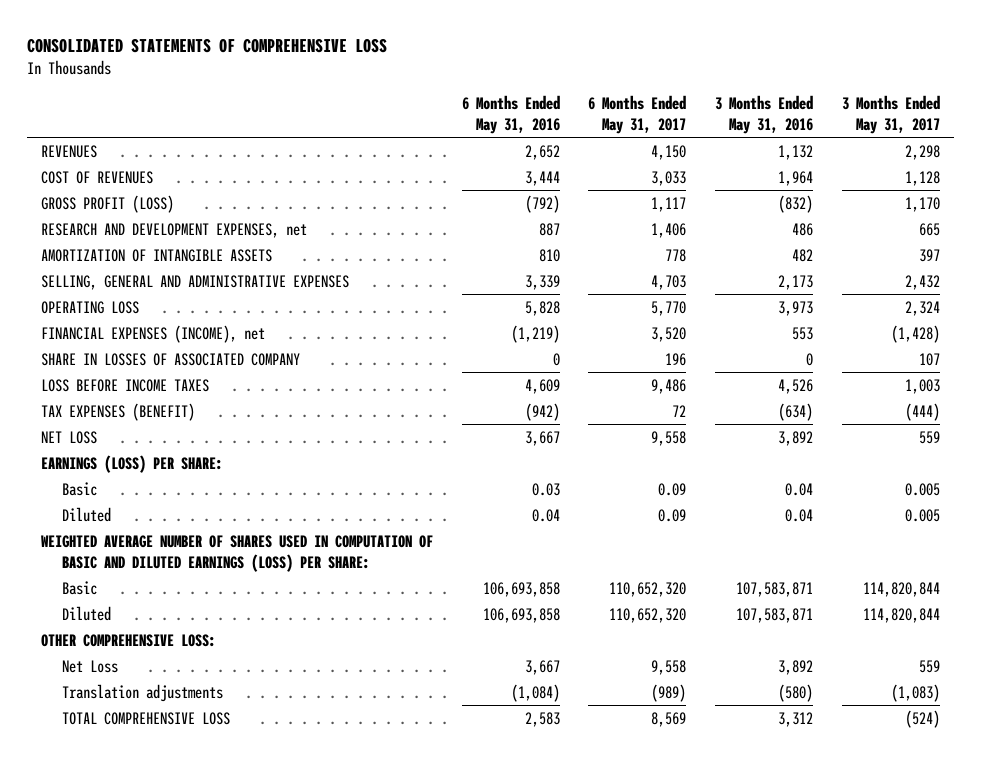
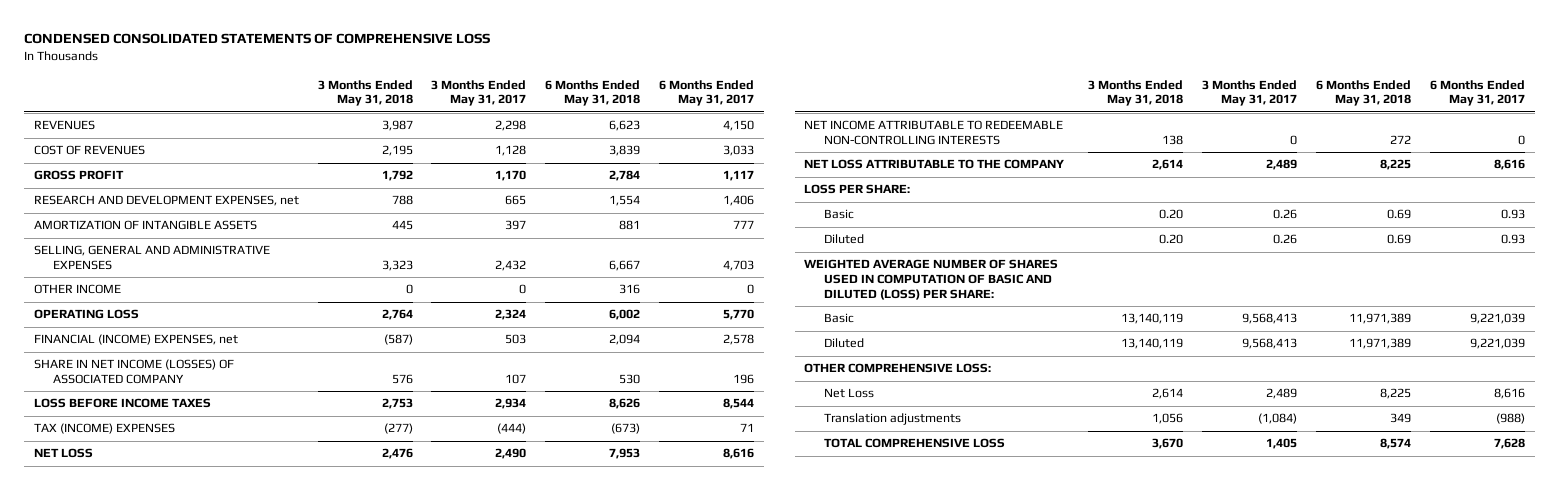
- CONSOLIDATED STATEMENTS OF COMPREHENSIVE LOSS
+ CONDENSED CONSOLIDATED STATEMENTS OF COMPREHENSIVE LOSS
- | 6 Months Ended May 31, 2016 | 6 Months Ended May 31, 2017 | 3 Months Ended May 31, 2016 | 3 Months Ended May 31, 2017
+ | 3 Months Ended May 31, 2018 | 3 Months Ended May 31, 2017 | 6 Months Ended May 31, 2018 | 6 Months Ended May 31, 2017
- GROSS PROFIT (LOSS) | (792) | 1,117 | (832) | 1,170
+ GROSS PROFIT | 1,792 | 1,170 | 2,784 | 1,117
- AMORTIZATION OF INTANGIBLE ASSETS | 810 | 778 | 482 | 397
+ AMORTIZATION OF INTANGIBLE ASSETS | 445 | 397 | 881 | 777
+ OTHER INCOME | 0 | 0 | 316 | 0
- FINANCIAL EXPENSES (INCOME), net | (1,219) | 3,520 | 553 | (1,428)
- SHARE IN LOSSES OF ASSOCIATED COMPANY | 0 | 196 | 0 | 107
- LOSS BEFORE INCOME TAXES | 4,609 | 9,486 | 4,526 | 1,003
- TAX EXPENSES (BENEFIT) | (942) | 72 | (634) | (444)
- NET LOSS | 3,667 | 9,558 | 3,892 | 559
- EARNINGS (LOSS) PER SHARE:
- Basic | 0.03 | 0.09 | 0.04 | 0.005
- Diluted | 0.04 | 0.09 | 0.04 | 0.005
- WEIGHTED AVERAGE NUMBER OF SHARES USED IN COMPUTATION OF BASIC AND DILUTED EARNINGS (LOSS) PER SHARE:
- Basic | 106,693,858 | 110,652,320 | 107,583,871 | 114,820,844
- Diluted | 106,693,858 | 110,652,320 | 107,583,871 | 114,820,844
+ FINANCIAL (INCOME) EXPENSES, net | (587) | 503 | 2,094 | 2,578
+ SHARE IN NET INCOME (LOSSES) OF ASSOCIATED COMPANY | 576 | 107 | 530 | 196
+ LOSS BEFORE INCOME TAXES | 2,753 | 2,934 | 8,626 | 8,544
+ TAX (INCOME) EXPENSES | (277) | (444) | (673) | 71
+ NET LOSS | 2,476 | 2,490 | 7,953 | 8,616
+ NET INCOME ATTRIBUTABLE TO REDEEMABLE NON-CONTROLLING INTERESTS | 138 | 0 | 272 | 0
+ NET LOSS ATTRIBUTABLE TO THE COMPANY | 2,614 | 2,489 | 8,225 | 8,616
+ LOSS PER SHARE:
+ Basic | 0.20 | 0.26 | 0.69 | 0.93
+ Diluted | 0.20 | 0.26 | 0.69 | 0.93
+ WEIGHTED AVERAGE NUMBER OF SHARES USED IN COMPUTATION OF BASIC AND DILUTED (LOSS) PER SHARE:
+ Basic | 13,140,119 | 9,568,413 | 11,971,389 | 9,221,039
+ Diluted | 13,140,119 | 9,568,413 | 11,971,389 | 9,221,039
- Net Loss | 3,667 | 9,558 | 3,892 | 559
- Translation adjustments | (1,084) | (989) | (580) | (1,083)
- TOTAL COMPREHENSIVE LOSS | 2,583 | 8,569 | 3,312 | (524)
+ Net Loss | 2,614 | 2,489 | 8,225 | 8,616
+ Translation adjustments | 1,056 | (1,084) | 349 | (988)
+ TOTAL COMPREHENSIVE LOSS | 3,670 | 1,405 | 8,574 | 7,628

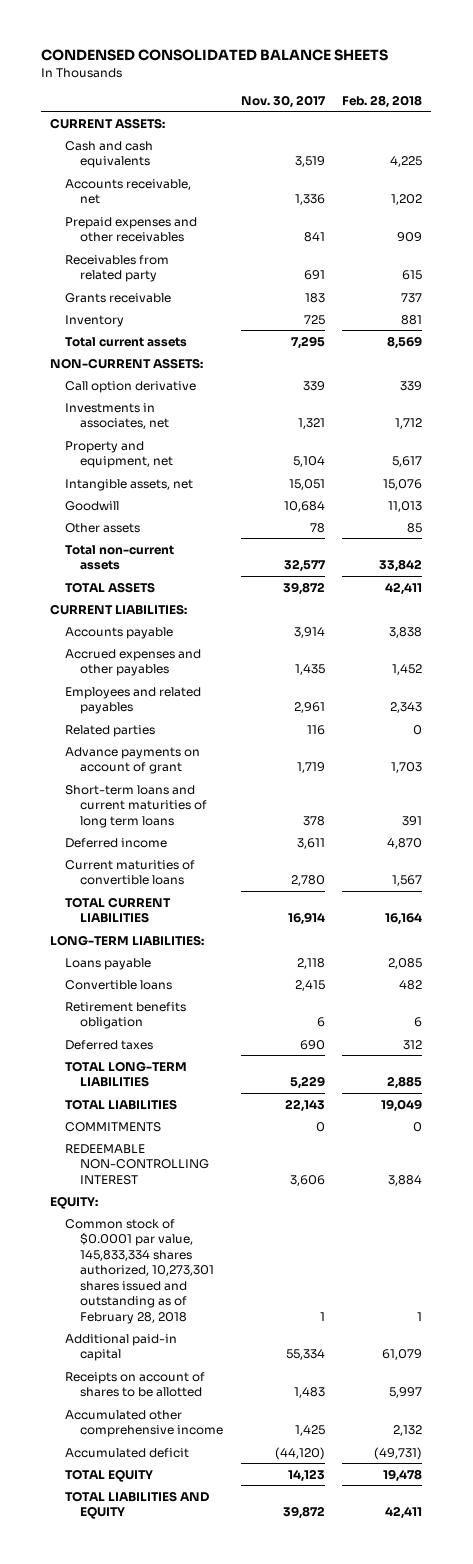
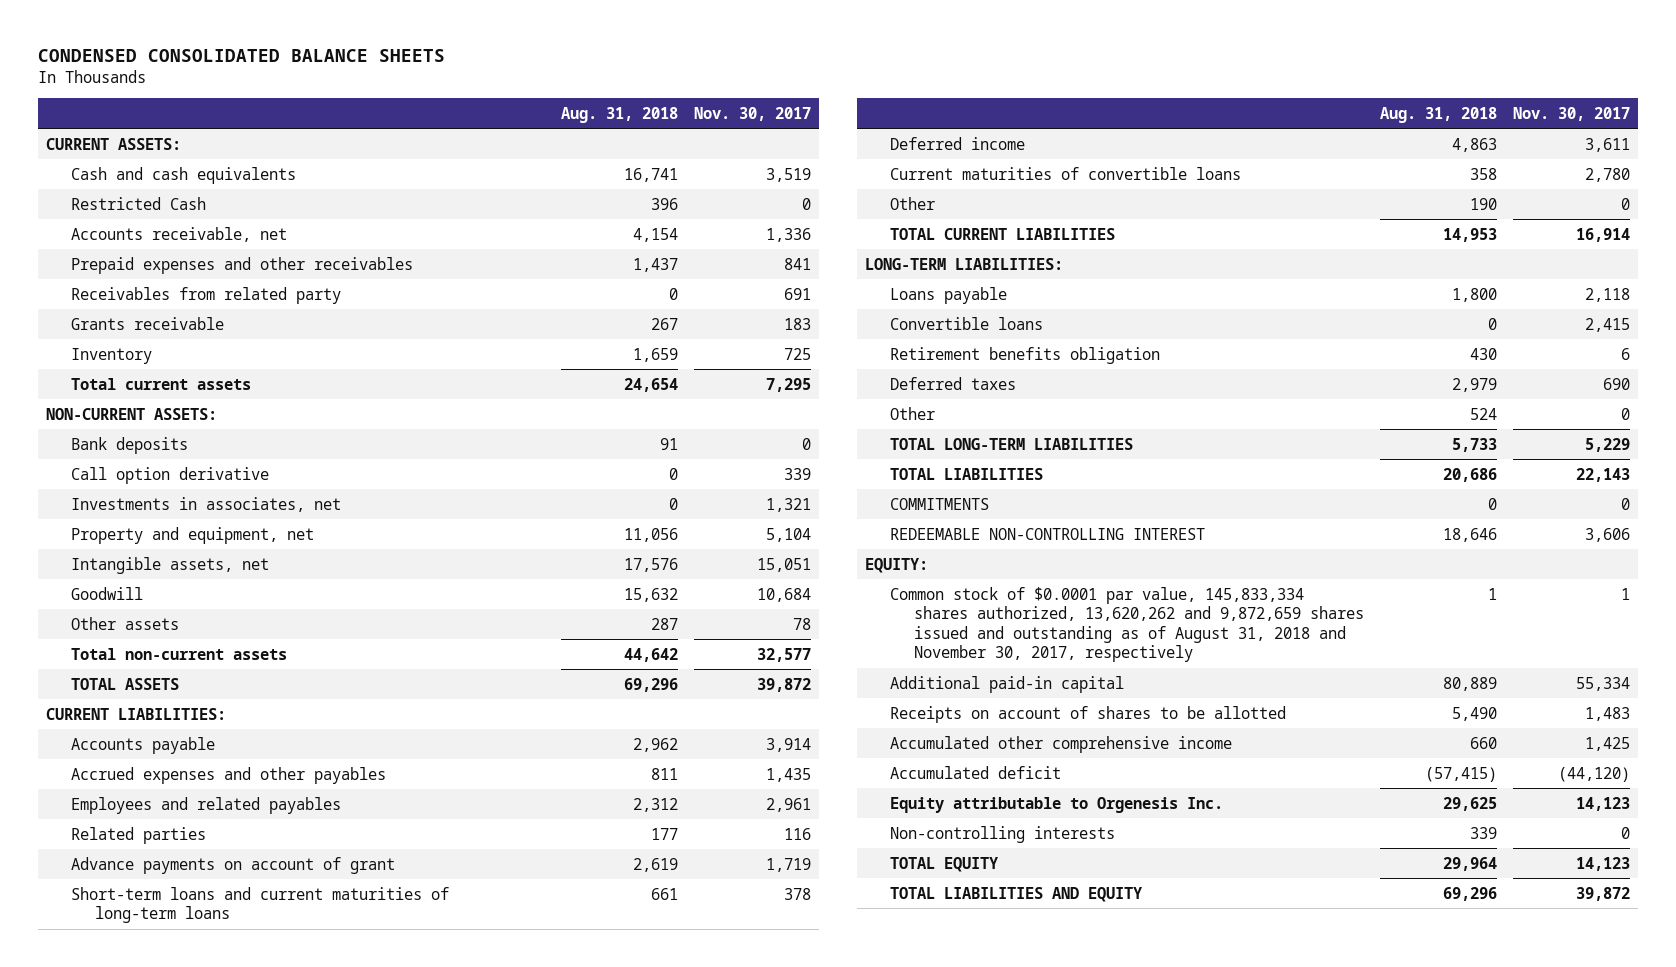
- | Nov. 30, 2017 | Feb. 28, 2018
+ | Aug. 31, 2018 | Nov. 30, 2017
+ Restricted Cash | 396 | 0
+ Bank deposits | 91 | 0
- Short-term loans and current maturities of long term loans | 378 | 391
+ Short-term loans and current maturities of long-term loans | 661 | 378
+ Other | 190 | 0
+ Other | 524 | 0
- Common stock of $0.0001 par value, 145,833,334 shares authorized, 10,273,301 shares issued and outstanding as of February 28, 2018 | 1 | 1
+ Common stock of $0.0001 par value, 145,833,334 shares authorized, 13,620,262 and 9,872,659 shares issued and outstanding as of August 31, 2018 and November 30, 2017, respectively | 1 | 1
+ Equity attributable to Orgenesis Inc. | 29,625 | 14,123
+ Non-controlling interests | 339 | 0

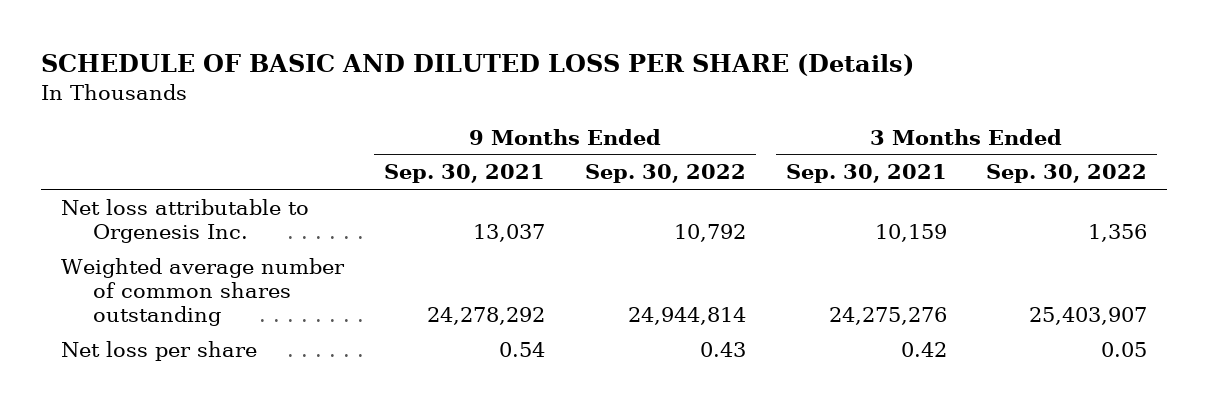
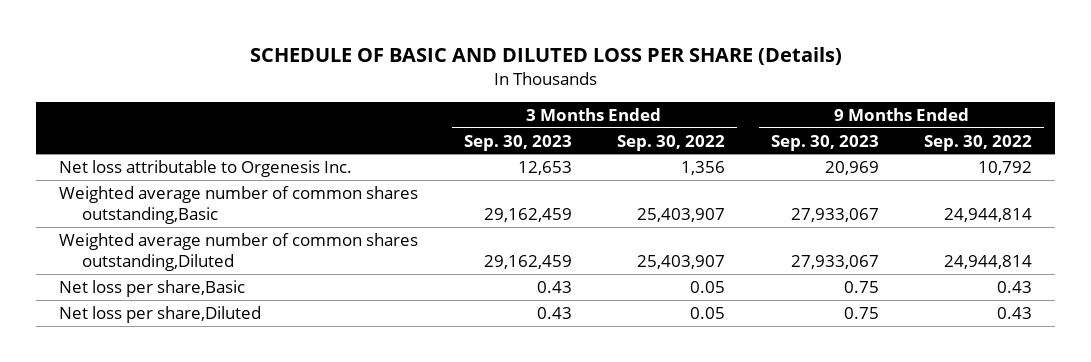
- | 9 Months Ended Sep. 30, 2021 | 9 Months Ended Sep. 30, 2022 | 3 Months Ended Sep. 30, 2021 | 3 Months Ended Sep. 30, 2022
+ | 3 Months Ended Sep. 30, 2023 | 3 Months Ended Sep. 30, 2022 | 9 Months Ended Sep. 30, 2023 | 9 Months Ended Sep. 30, 2022
- Weighted average number of common shares outstanding | 24,278,292 | 24,944,814 | 24,275,276 | 25,403,907
- Net loss per share | 0.54 | 0.43 | 0.42 | 0.05
+ Weighted average number of common shares outstanding,Basic | 29,162,459 | 25,403,907 | 27,933,067 | 24,944,814
+ Weighted average number of common shares outstanding,Diluted | 29,162,459 | 25,403,907 | 27,933,067 | 24,944,814
+ Net loss per share,Basic | 0.43 | 0.05 | 0.75 | 0.43
+ Net loss per share,Diluted | 0.43 | 0.05 | 0.75 | 0.43

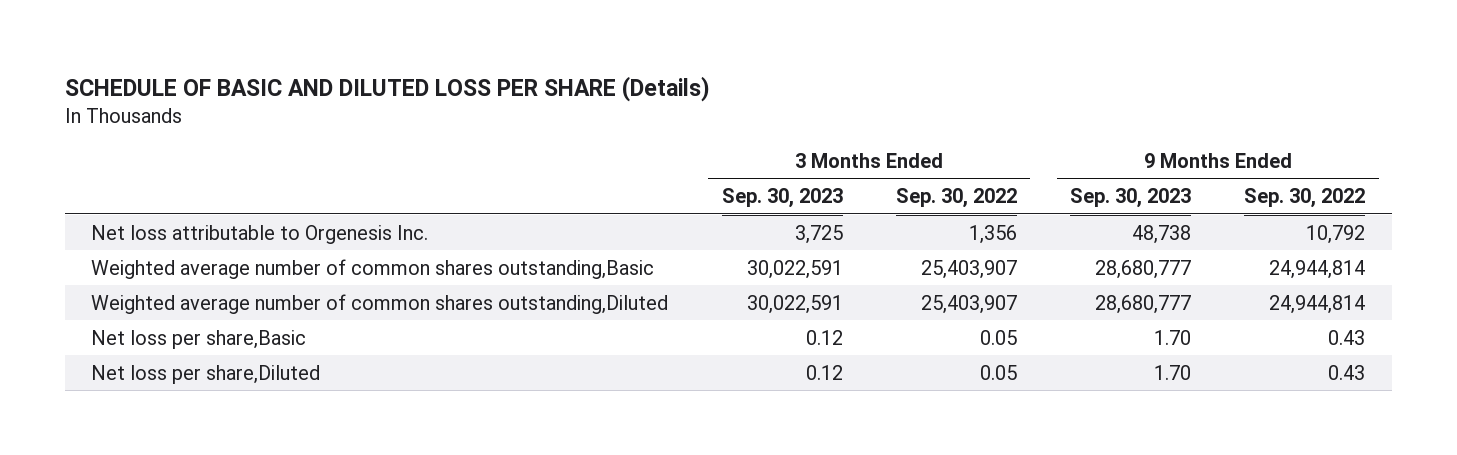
- Net loss attributable to Orgenesis Inc. | 12,653 | 1,356 | 20,969 | 10,792
- Weighted average number of common shares outstanding,Basic | 29,162,459 | 25,403,907 | 27,933,067 | 24,944,814
- Weighted average number of common shares outstanding,Diluted | 29,162,459 | 25,403,907 | 27,933,067 | 24,944,814
- Net loss per share,Basic | 0.43 | 0.05 | 0.75 | 0.43
- Net loss per share,Diluted | 0.43 | 0.05 | 0.75 | 0.43
+ Net loss attributable to Orgenesis Inc. | 3,725 | 1,356 | 48,738 | 10,792
+ Weighted average number of common shares outstanding,Basic | 30,022,591 | 25,403,907 | 28,680,777 | 24,944,814
+ Weighted average number of common shares outstanding,Diluted | 30,022,591 | 25,403,907 | 28,680,777 | 24,944,814
+ Net loss per share,Basic | 0.12 | 0.05 | 1.70 | 0.43
+ Net loss per share,Diluted | 0.12 | 0.05 | 1.70 | 0.43

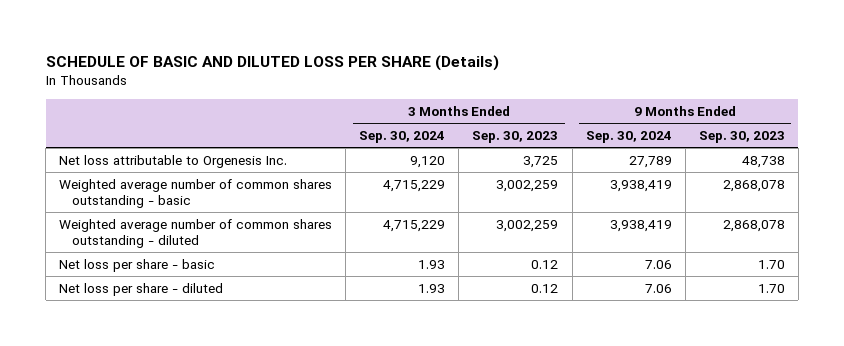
- | 3 Months Ended Sep. 30, 2023 | 3 Months Ended Sep. 30, 2022 | 9 Months Ended Sep. 30, 2023 | 9 Months Ended Sep. 30, 2022
+ | 3 Months Ended Sep. 30, 2024 | 3 Months Ended Sep. 30, 2023 | 9 Months Ended Sep. 30, 2024 | 9 Months Ended Sep. 30, 2023
- Weighted average number of common shares outstanding,Basic | 30,022,591 | 25,403,907 | 28,680,777 | 24,944,814
- Weighted average number of common shares outstanding,Diluted | 30,022,591 | 25,403,907 | 28,680,777 | 24,944,814
- Net loss per share,Basic | 0.12 | 0.05 | 1.70 | 0.43
- Net loss per share,Diluted | 0.12 | 0.05 | 1.70 | 0.43
+ Weighted average number of common shares outstanding - basic | 4,715,229 | 3,002,259 | 3,938,419 | 2,868,078
+ Weighted average number of common shares outstanding - diluted | 4,715,229 | 3,002,259 | 3,938,419 | 2,868,078
+ Net loss per share - basic | 1.93 | 0.12 | 7.06 | 1.70
+ Net loss per share - diluted | 1.93 | 0.12 | 7.06 | 1.70

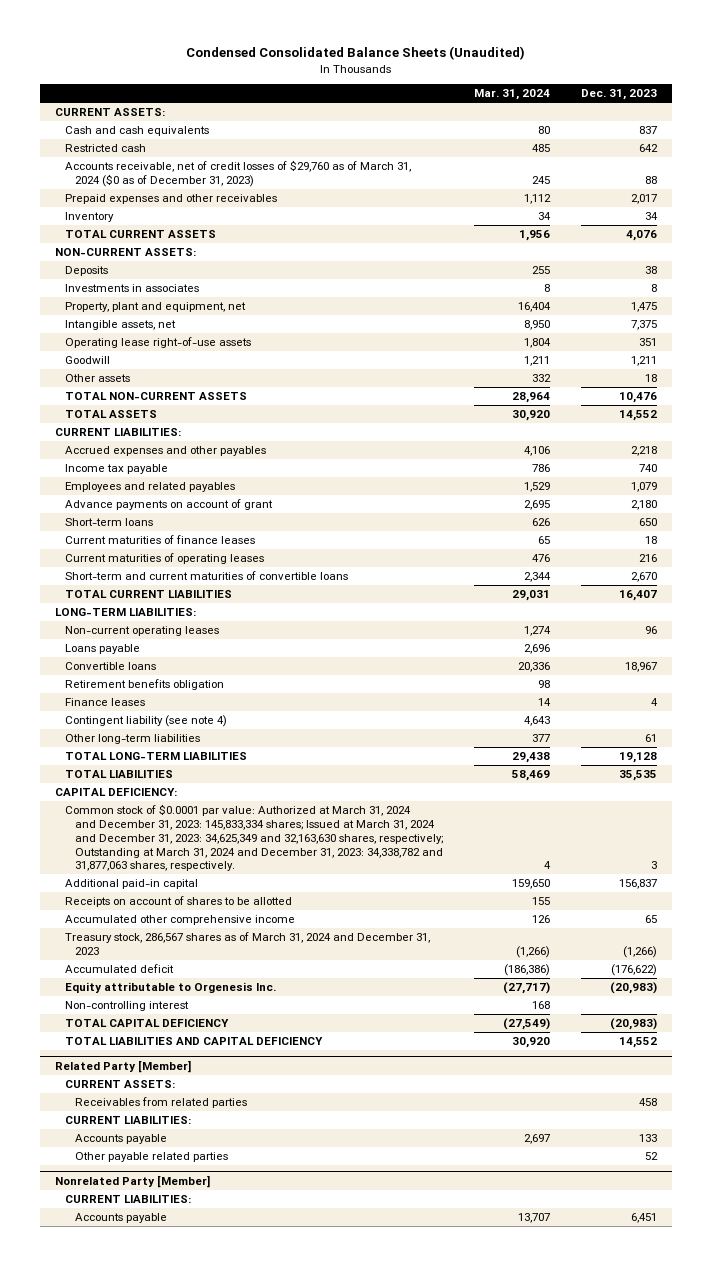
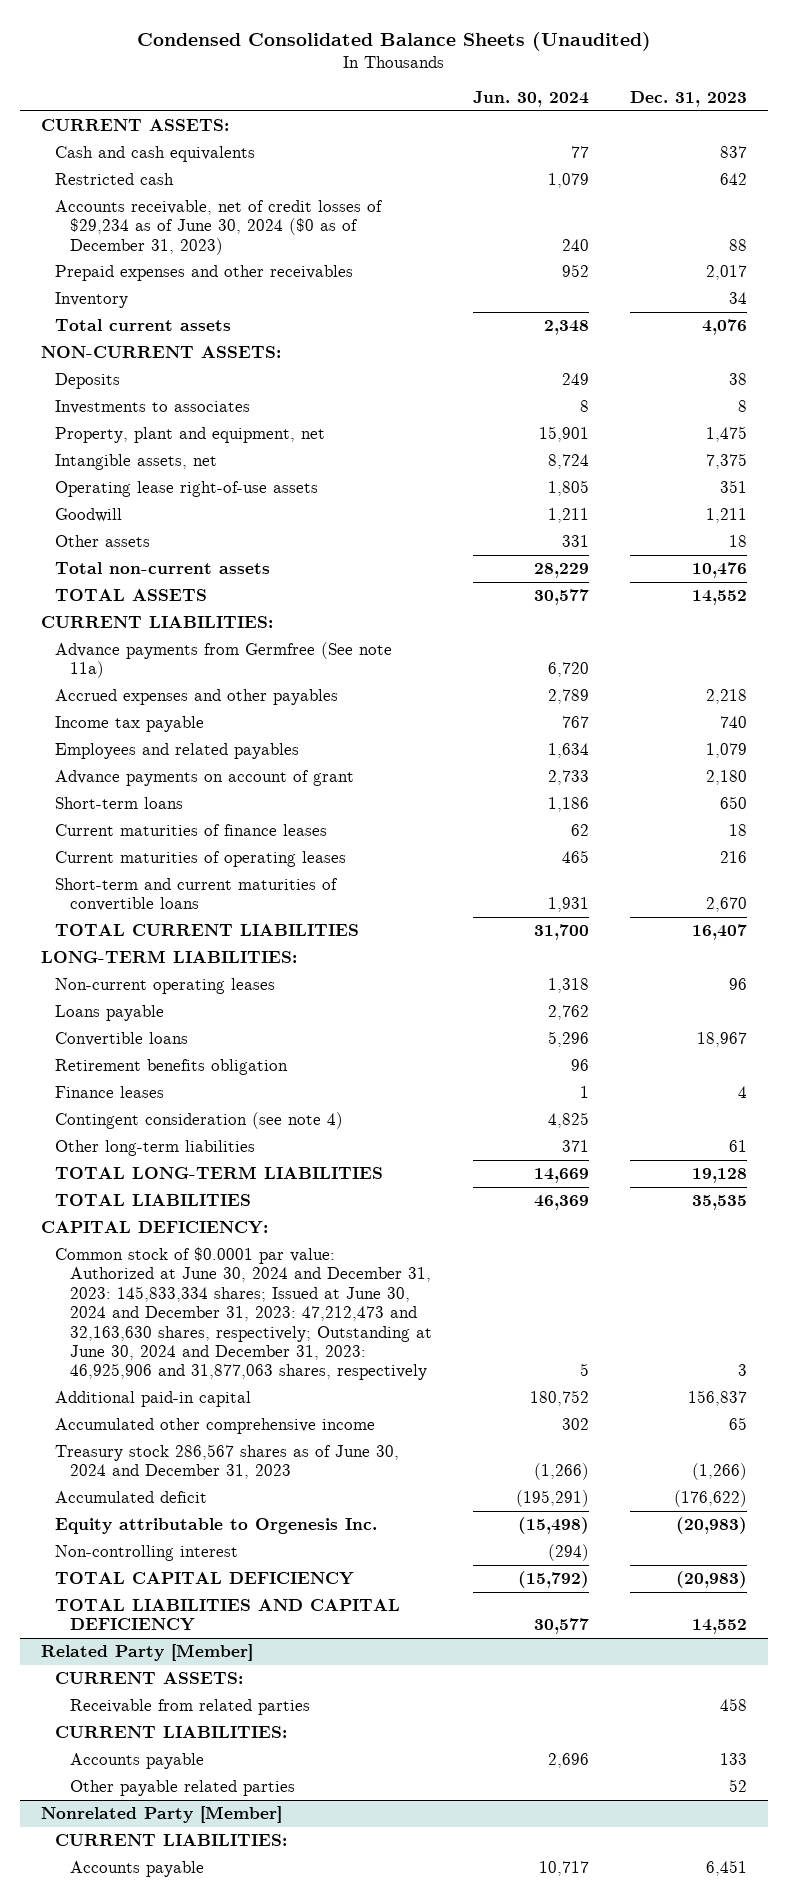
- | Mar. 31, 2024 | Dec. 31, 2023
+ | Jun. 30, 2024 | Dec. 31, 2023
- Accounts receivable, net of credit losses of $29,760 as of March 31, 2024 ($0 as of December 31, 2023) | 245 | 88
+ Accounts receivable, net of credit losses of $29,234 as of June 30, 2024 ($0 as of December 31, 2023) | 240 | 88
- TOTAL CURRENT ASSETS | 1,956 | 4,076
+ Total current assets | 2,348 | 4,076
- Investments in associates | 8 | 8
+ Investments to associates | 8 | 8
- TOTAL NON-CURRENT ASSETS | 28,964 | 10,476
+ Total non-current assets | 28,229 | 10,476
+ Advance payments from Germfree (See note 11a) | 6,720 |
- Contingent liability (see note 4) | 4,643 |
+ Contingent consideration (see note 4) | 4,825 |
- Common stock of $0.0001 par value: Authorized at March 31, 2024 and December 31, 2023: 145,833,334 shares; Issued at March 31, 2024 and December 31, 2023: 34,625,349 and 32,163,630 shares, respectively; Outstanding at March 31, 2024 and December 31, 2023: 34,338,782 and 31,877,063 shares, respectively. | 4 | 3
+ Common stock of $0.0001 par value: Authorized at June 30, 2024 and December 31, 2023: 145,833,334 shares; Issued at June 30, 2024 and December 31, 2023: 47,212,473 and 32,163,630 shares, respectively; Outstanding at June 30, 2024 and December 31, 2023: 46,925,906 and 31,877,063 shares, respectively | 5 | 3
- Receipts on account of shares to be allotted | 155 |
- Treasury stock, 286,567 shares as of March 31, 2024 and December 31, 2023 | (1,266) | (1,266)
+ Treasury stock 286,567 shares as of June 30, 2024 and December 31, 2023 | (1,266) | (1,266)
@ Related Party [Member]
- Receivables from related parties | | 458
+ Receivable from related parties | | 458

